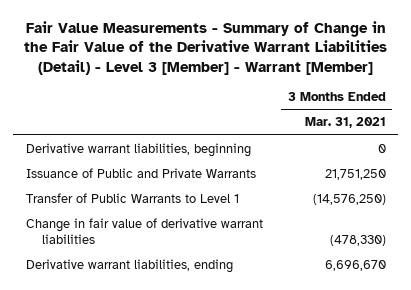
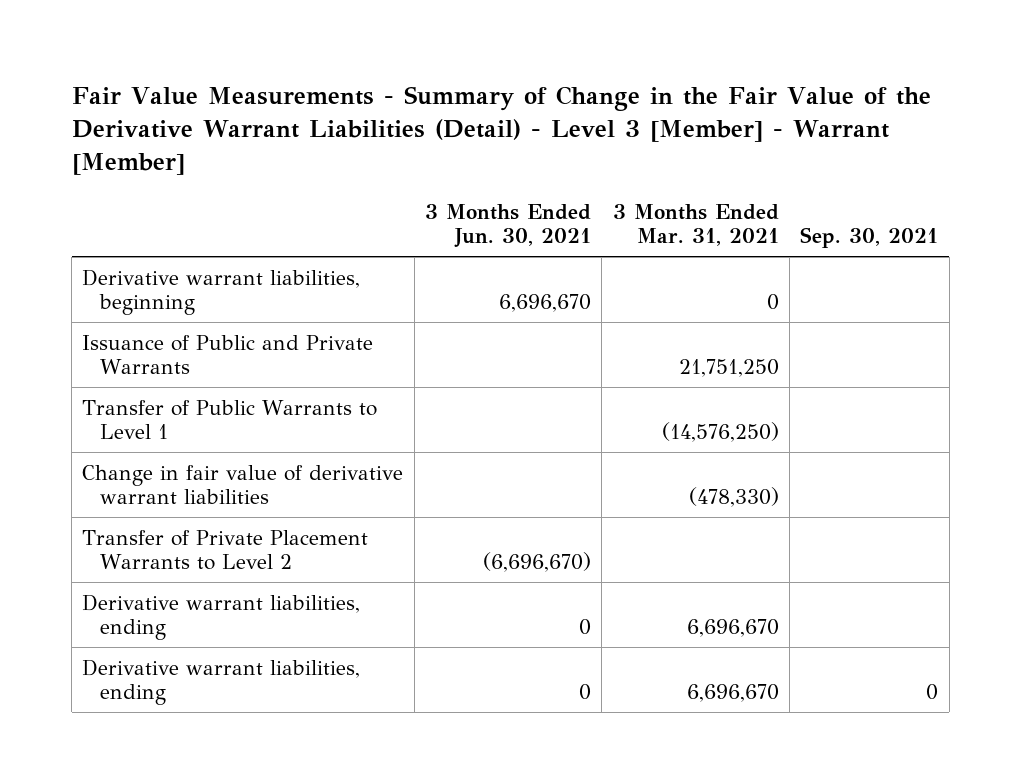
- | 3 Months Ended Mar. 31, 2021
+ | 3 Months Ended Jun. 30, 2021 | 3 Months Ended Mar. 31, 2021 | Sep. 30, 2021
+ Transfer of Private Placement Warrants to Level 2 | (6,696,670) | |
+ Derivative warrant liabilities, ending | 0 | 6,696,670 | 0

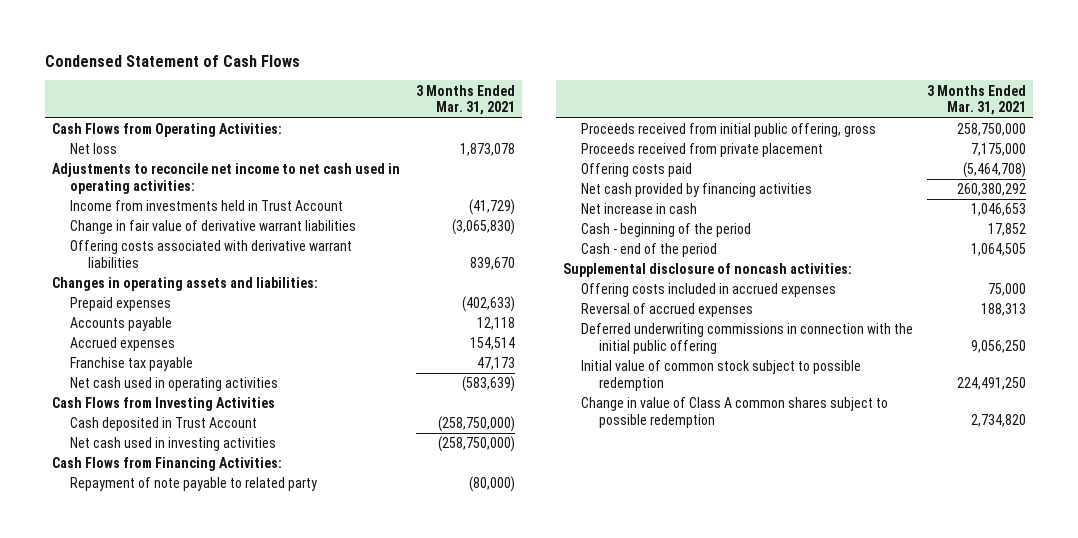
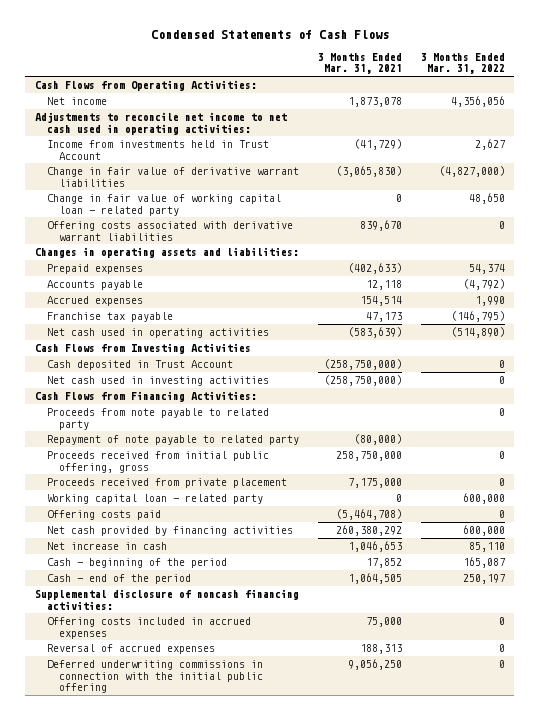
- Condensed Statement of Cash Flows
+ Condensed Statements of Cash Flows
- | 3 Months Ended Mar. 31, 2021
+ | 3 Months Ended Mar. 31, 2021 | 3 Months Ended Mar. 31, 2022
- Net loss | 1,873,078
+ Net income | 1,873,078 | 4,356,056
+ Change in fair value of working capital loan - related party | 0 | 48,650
+ Proceeds from note payable to related party | | 0
+ Working capital loan - related party | 0 | 600,000
- Supplemental disclosure of noncash activities:
+ Supplemental disclosure of noncash financing activities:
- Initial value of common stock subject to possible redemption | 224,491,250
- Change in value of Class A common shares subject to possible redemption | 2,734,820

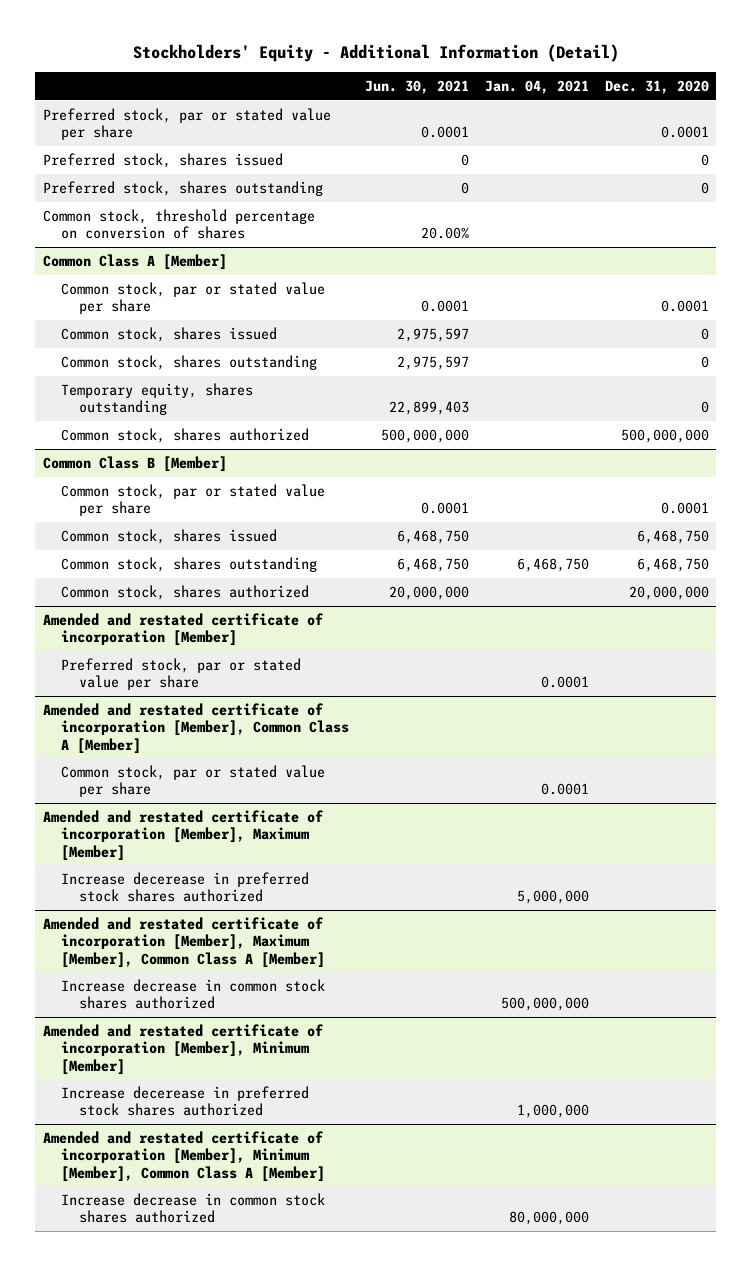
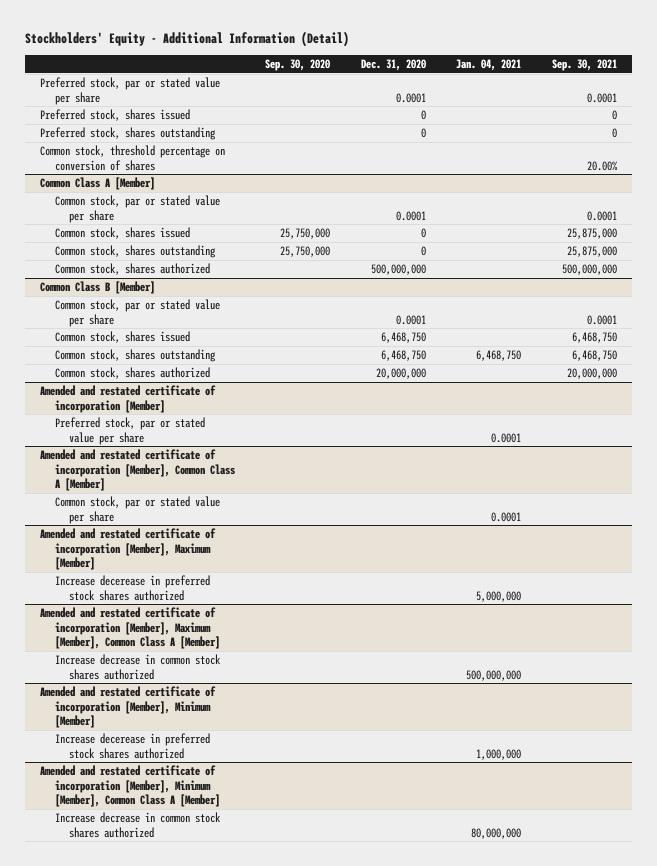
- | Jun. 30, 2021 | Jan. 04, 2021 | Dec. 31, 2020
+ | Sep. 30, 2020 | Dec. 31, 2020 | Jan. 04, 2021 | Sep. 30, 2021
@ Common Class A [Member]
- Temporary equity, shares outstanding | 22,899,403 | | 0

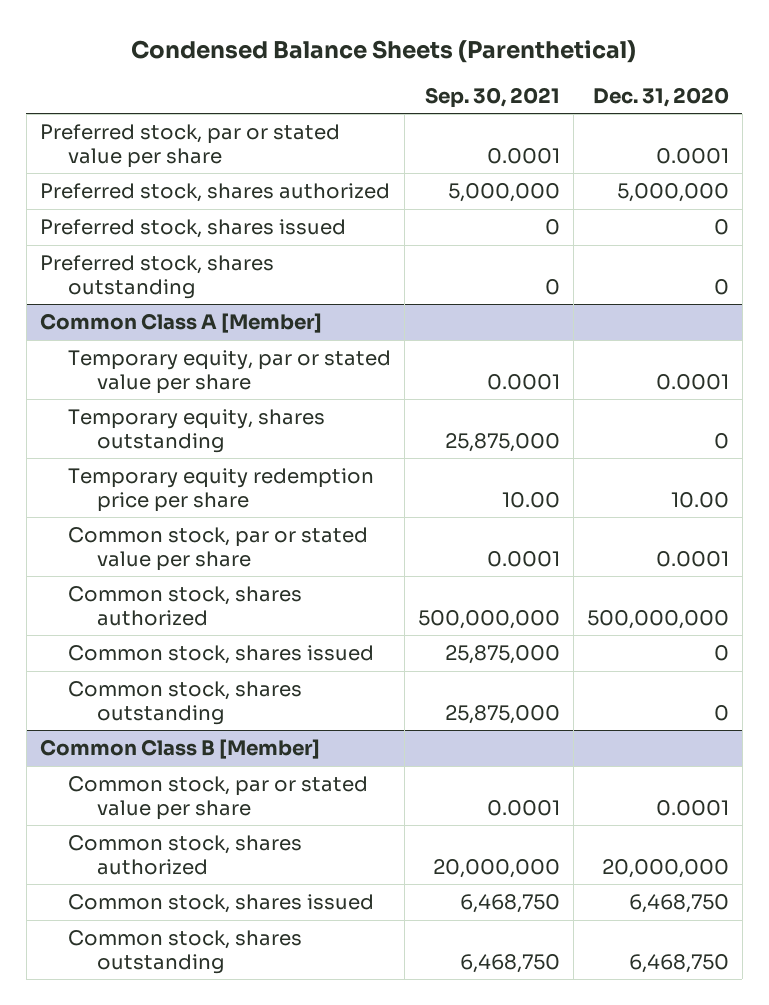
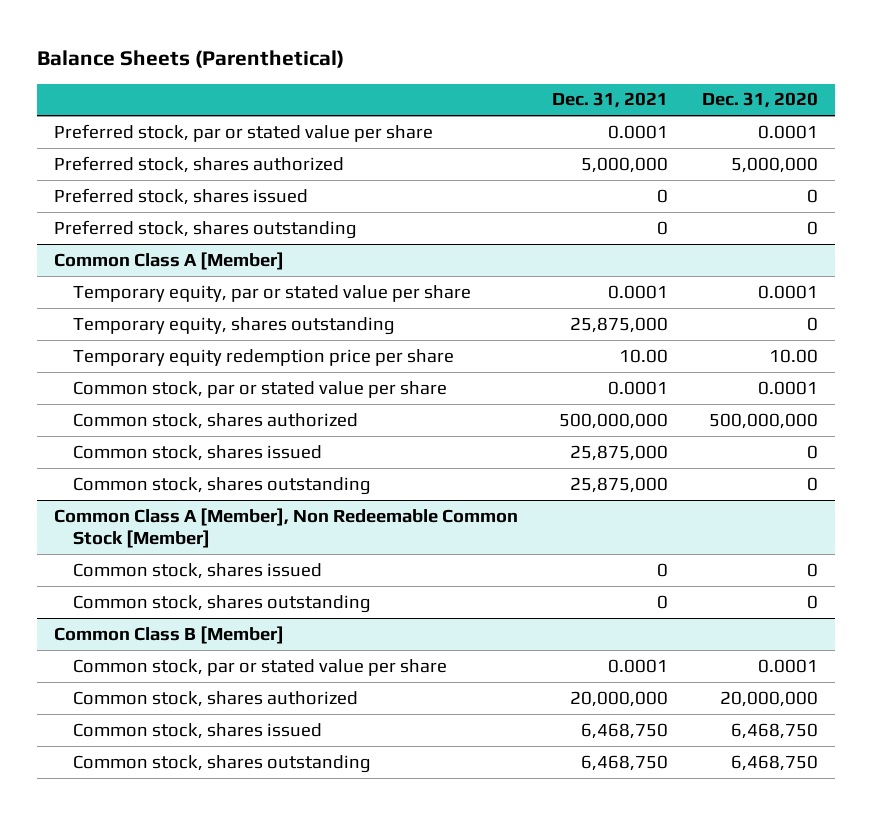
- Condensed Balance Sheets (Parenthetical)
+ Balance Sheets (Parenthetical)
- | Sep. 30, 2021 | Dec. 31, 2020
+ | Dec. 31, 2021 | Dec. 31, 2020
+ Common Class A [Member], Non Redeemable Common Stock [Member]
+ Common stock, shares issued | 0 | 0
+ Common stock, shares outstanding | 0 | 0

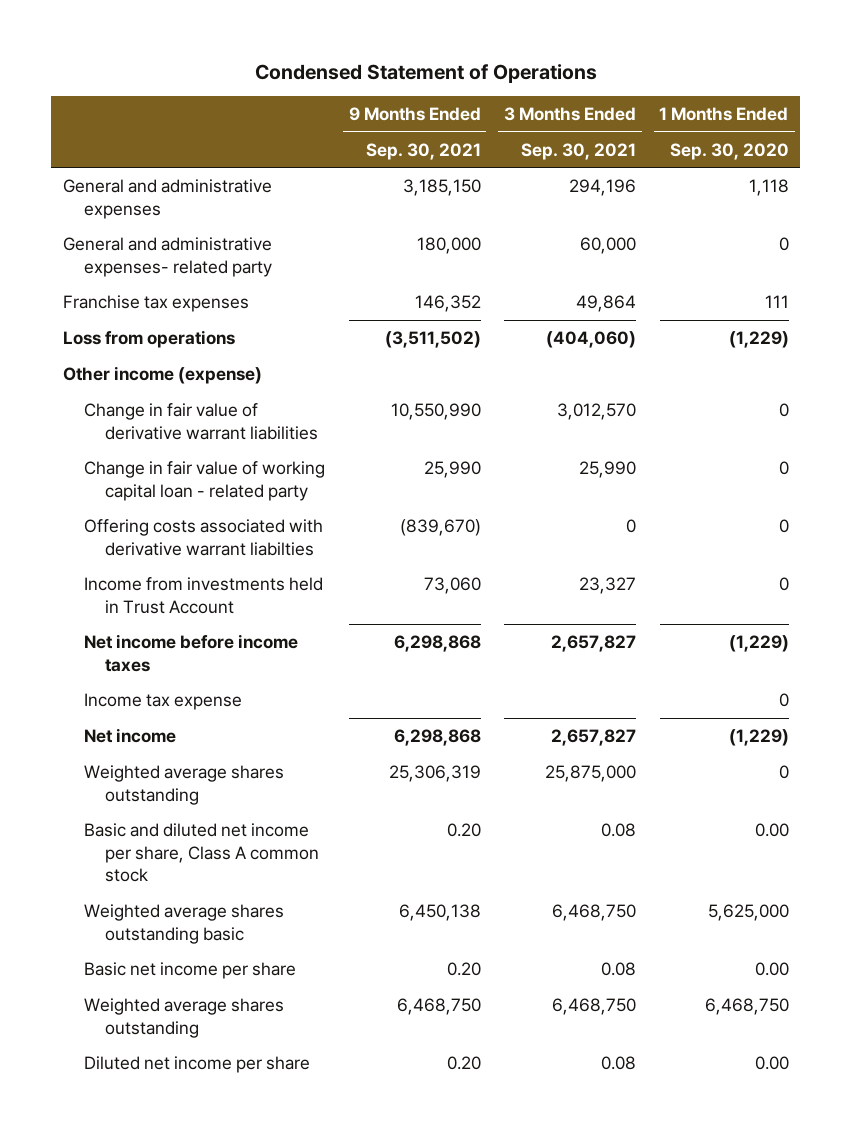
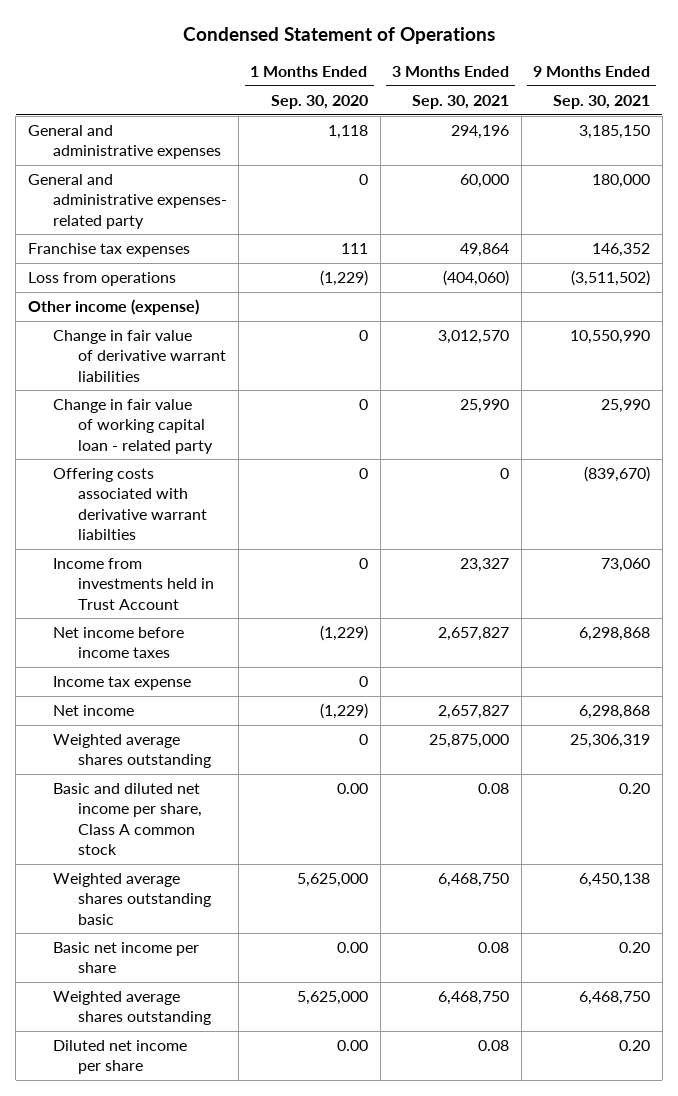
- | 9 Months Ended Sep. 30, 2021 | 3 Months Ended Sep. 30, 2021 | 1 Months Ended Sep. 30, 2020
+ | 1 Months Ended Sep. 30, 2020 | 3 Months Ended Sep. 30, 2021 | 9 Months Ended Sep. 30, 2021
- Weighted average shares outstanding | 6,468,750 | 6,468,750 | 6,468,750
+ Weighted average shares outstanding | 5,625,000 | 6,468,750 | 6,468,750

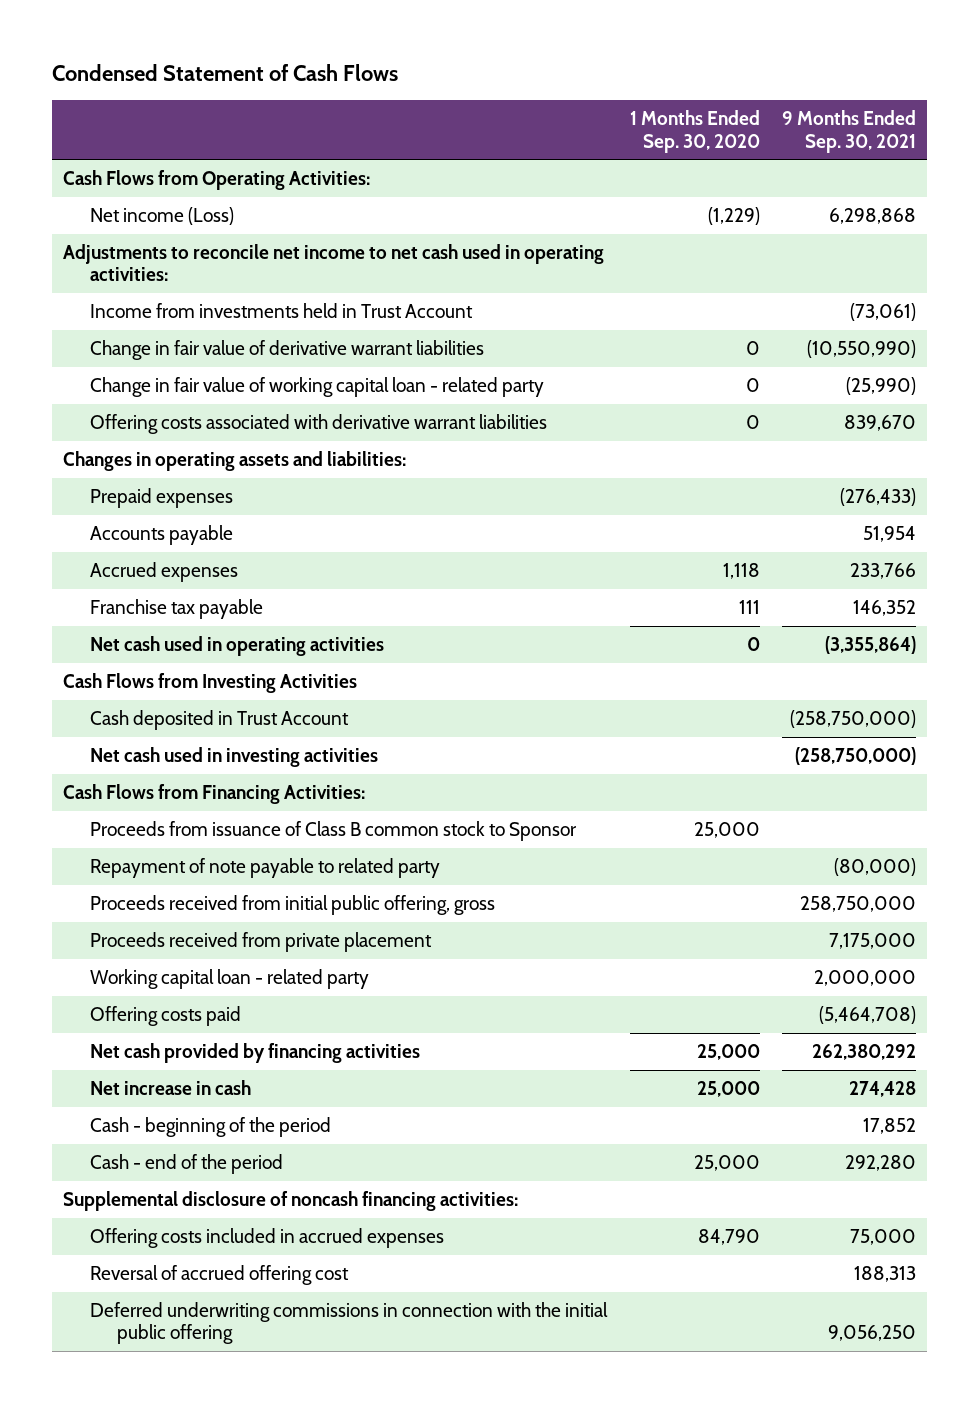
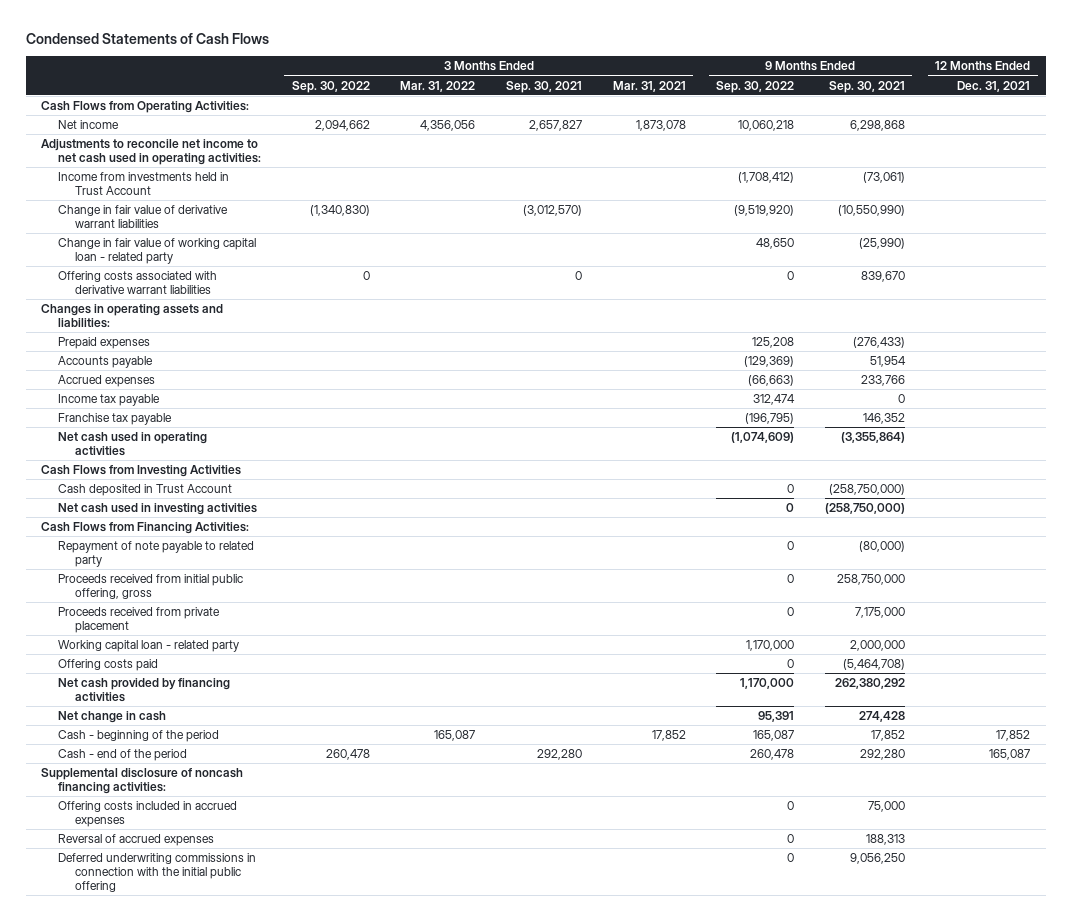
- Condensed Statement of Cash Flows
+ Condensed Statements of Cash Flows
- | 1 Months Ended Sep. 30, 2020 | 9 Months Ended Sep. 30, 2021
+ | 3 Months Ended Sep. 30, 2022 | 3 Months Ended Mar. 31, 2022 | 3 Months Ended Sep. 30, 2021 | 3 Months Ended Mar. 31, 2021 | 9 Months Ended Sep. 30, 2022 | 9 Months Ended Sep. 30, 2021 | 12 Months Ended Dec. 31, 2021
- Net income (Loss) | (1,229) | 6,298,868
+ Net income | 2,094,662 | 4,356,056 | 2,657,827 | 1,873,078 | 10,060,218 | 6,298,868 |
+ Income tax payable | | | | | 312,474 | 0 |
- Proceeds from issuance of Class B common stock to Sponsor | 25,000 |
- Net increase in cash | 25,000 | 274,428
+ Net change in cash | | | | | 95,391 | 274,428 |
- Reversal of accrued offering cost | | 188,313
+ Reversal of accrued expenses | | | | | 0 | 188,313 |

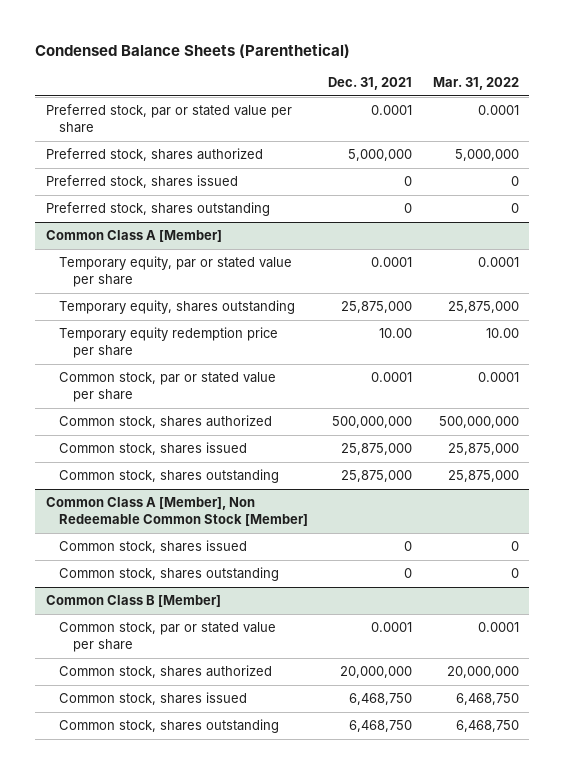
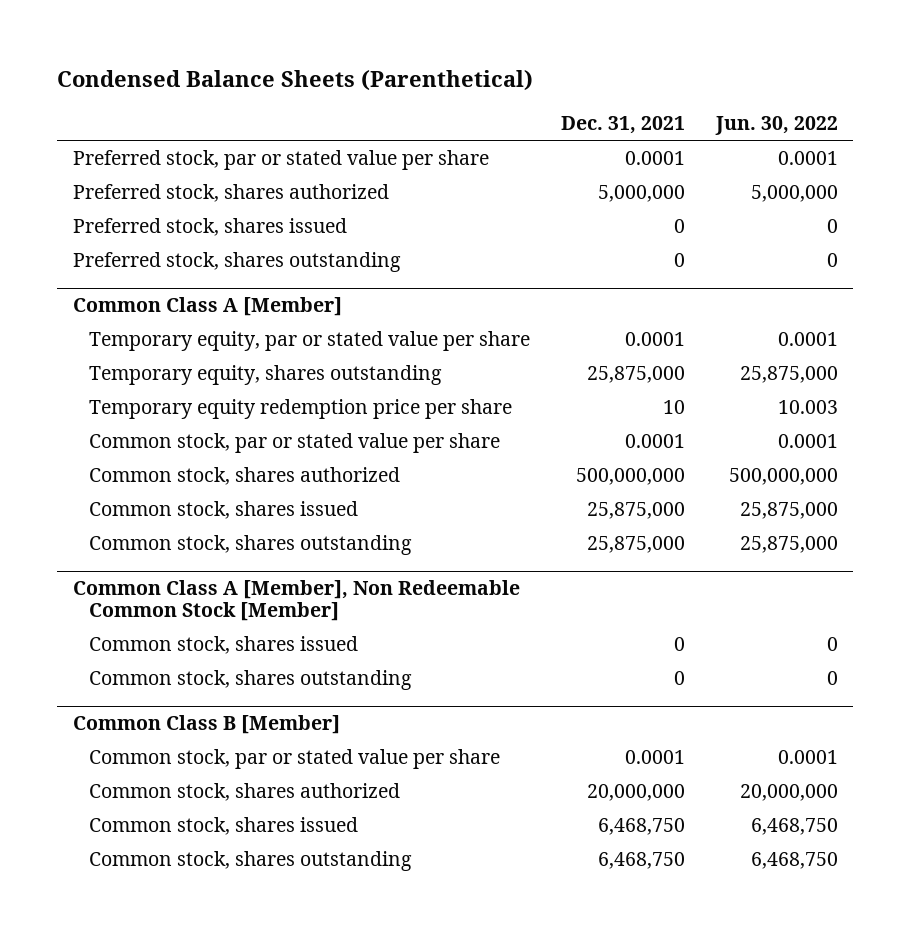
- | Dec. 31, 2021 | Mar. 31, 2022
+ | Dec. 31, 2021 | Jun. 30, 2022
@ Common Class A [Member]
- Temporary equity redemption price per share | 10.00 | 10.00
+ Temporary equity redemption price per share | 10 | 10.003

